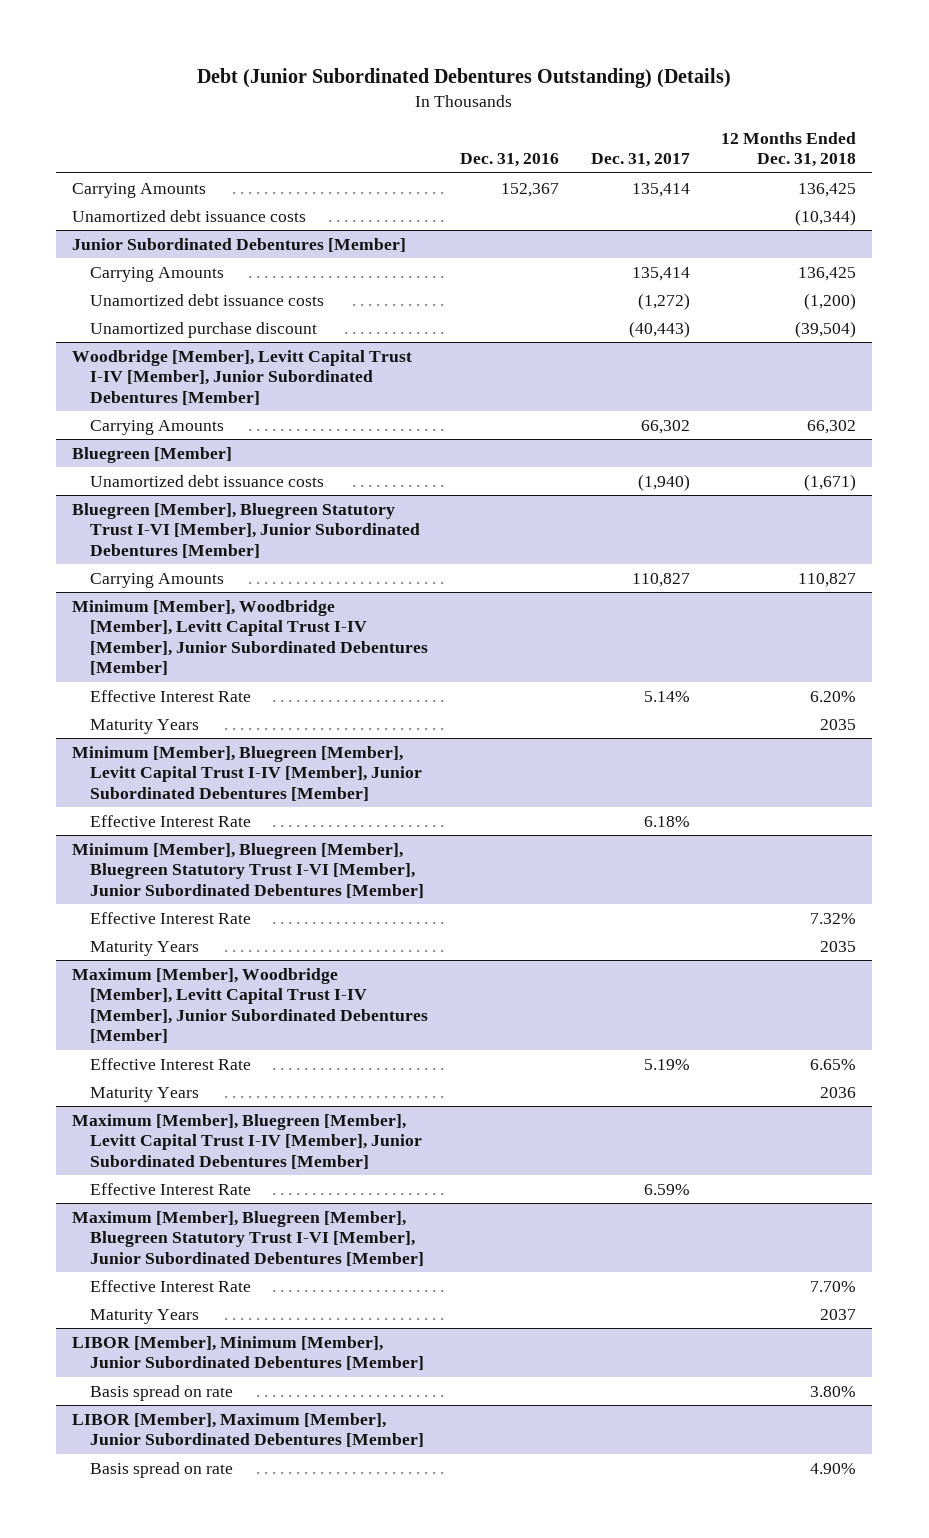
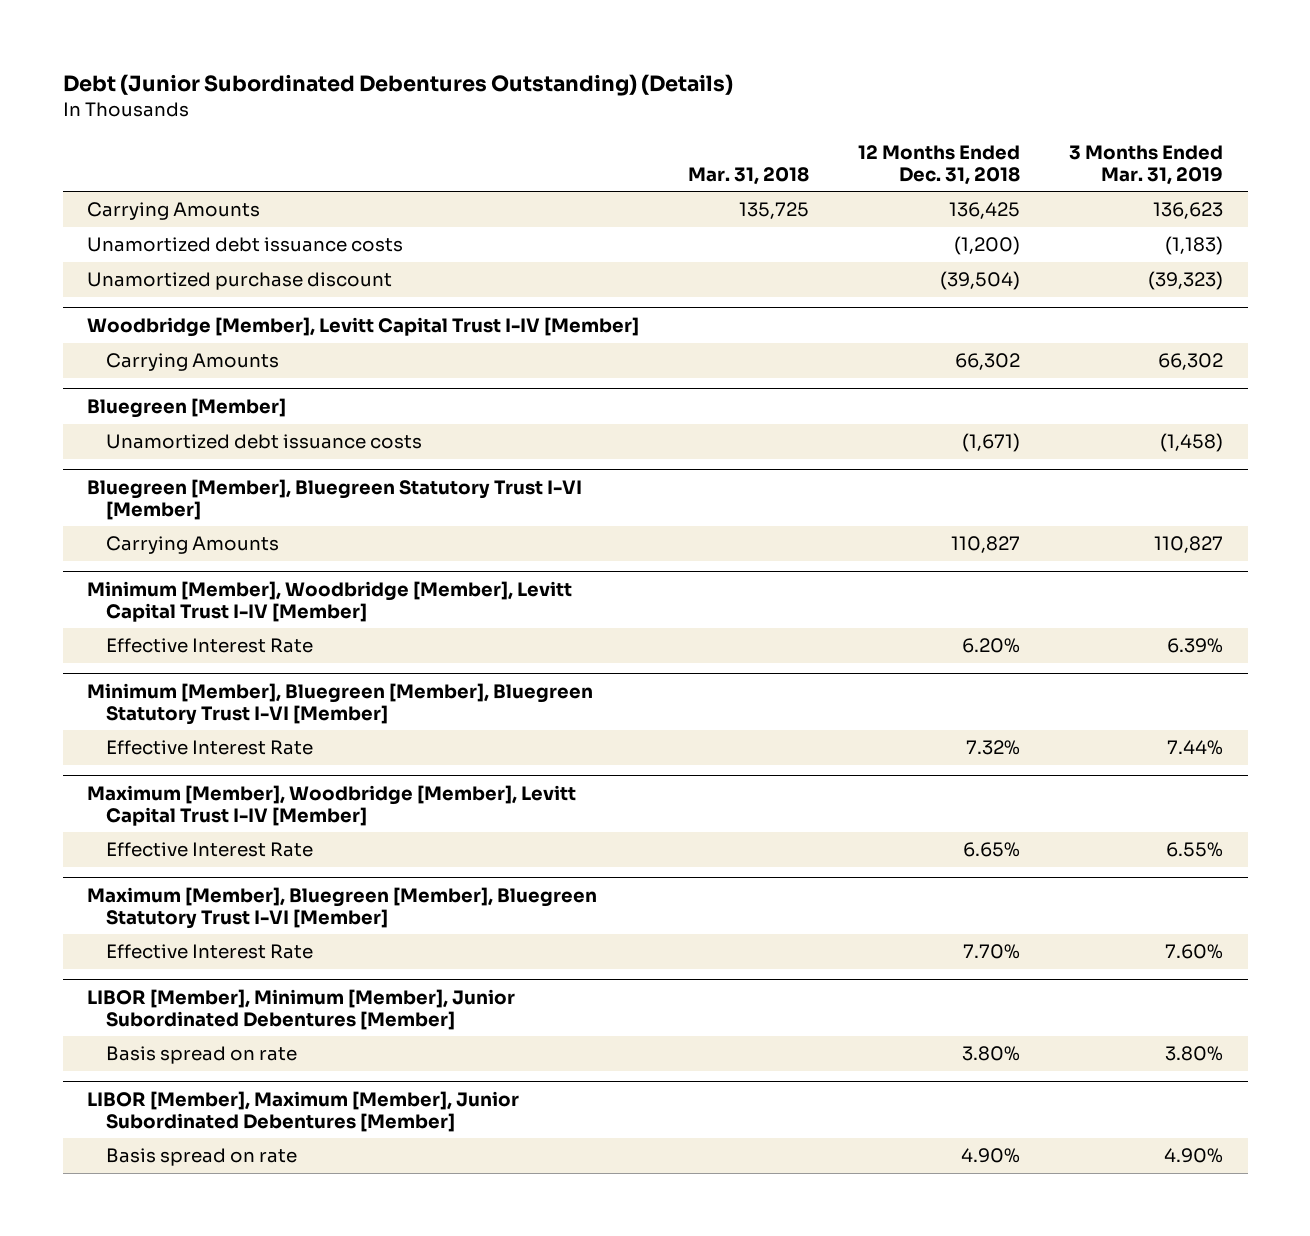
- | Dec. 31, 2016 | Dec. 31, 2017 | 12 Months Ended Dec. 31, 2018
+ | Mar. 31, 2018 | 12 Months Ended Dec. 31, 2018 | 3 Months Ended Mar. 31, 2019
- Unamortized debt issuance costs | | | (10,344)
- Junior Subordinated Debentures [Member]
- Carrying Amounts | | 135,414 | 136,425
- Woodbridge [Member], Levitt Capital Trust I-IV [Member], Junior Subordinated Debentures [Member]
+ Woodbridge [Member], Levitt Capital Trust I-IV [Member]
- Bluegreen [Member], Bluegreen Statutory Trust I-VI [Member], Junior Subordinated Debentures [Member]
+ Bluegreen [Member], Bluegreen Statutory Trust I-VI [Member]
- Minimum [Member], Woodbridge [Member], Levitt Capital Trust I-IV [Member], Junior Subordinated Debentures [Member]
+ Minimum [Member], Woodbridge [Member], Levitt Capital Trust I-IV [Member]
- Maturity Years | | | 2035
- Minimum [Member], Bluegreen [Member], Levitt Capital Trust I-IV [Member], Junior Subordinated Debentures [Member]
- Effective Interest Rate | | 6.18% |
- Minimum [Member], Bluegreen [Member], Bluegreen Statutory Trust I-VI [Member], Junior Subordinated Debentures [Member]
+ Minimum [Member], Bluegreen [Member], Bluegreen Statutory Trust I-VI [Member]
- Maturity Years | | | 2035
- Maximum [Member], Woodbridge [Member], Levitt Capital Trust I-IV [Member], Junior Subordinated Debentures [Member]
+ Maximum [Member], Woodbridge [Member], Levitt Capital Trust I-IV [Member]
- Maturity Years | | | 2036
- Maximum [Member], Bluegreen [Member], Levitt Capital Trust I-IV [Member], Junior Subordinated Debentures [Member]
- Effective Interest Rate | | 6.59% |
- Maximum [Member], Bluegreen [Member], Bluegreen Statutory Trust I-VI [Member], Junior Subordinated Debentures [Member]
+ Maximum [Member], Bluegreen [Member], Bluegreen Statutory Trust I-VI [Member]
- Maturity Years | | | 2037

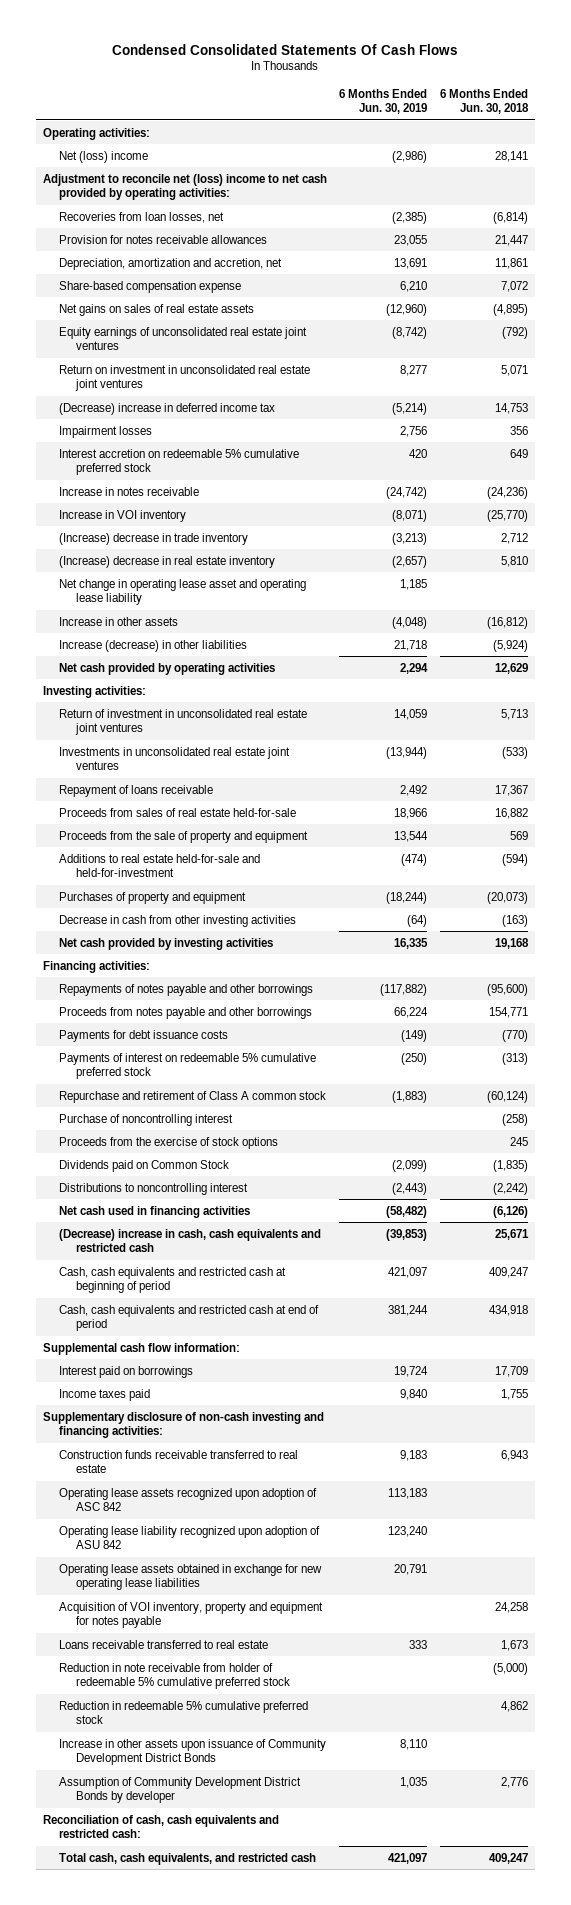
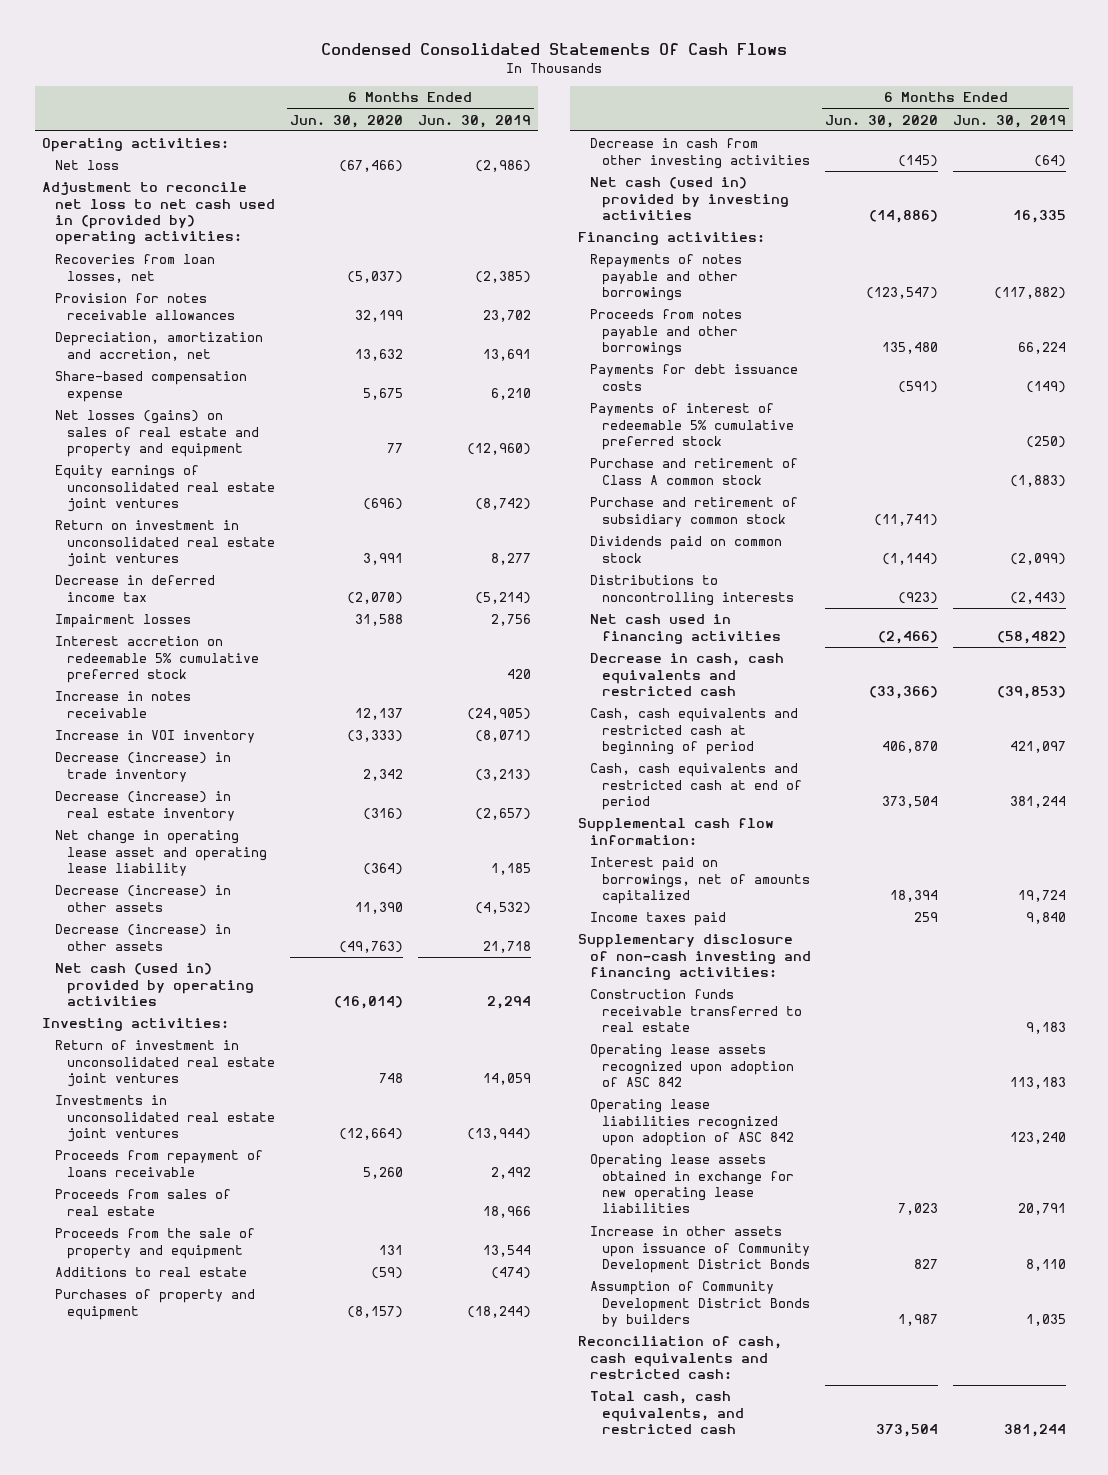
- | 6 Months Ended Jun. 30, 2019 | 6 Months Ended Jun. 30, 2018
+ | 6 Months Ended Jun. 30, 2020 | 6 Months Ended Jun. 30, 2019
- Net (loss) income | (2,986) | 28,141
- Adjustment to reconcile net (loss) income to net cash provided by operating activities:
+ Net loss | (67,466) | (2,986)
+ Adjustment to reconcile net loss to net cash used in (provided by) operating activities:
- Provision for notes receivable allowances | 23,055 | 21,447
+ Provision for notes receivable allowances | 32,199 | 23,702
- Net gains on sales of real estate assets | (12,960) | (4,895)
+ Net losses (gains) on sales of real estate and property and equipment | 77 | (12,960)
- (Decrease) increase in deferred income tax | (5,214) | 14,753
+ Decrease in deferred income tax | (2,070) | (5,214)
- Increase in notes receivable | (24,742) | (24,236)
+ Increase in notes receivable | 12,137 | (24,905)
- (Increase) decrease in trade inventory | (3,213) | 2,712
- (Increase) decrease in real estate inventory | (2,657) | 5,810
+ Decrease (increase) in trade inventory | 2,342 | (3,213)
+ Decrease (increase) in real estate inventory | (316) | (2,657)
- Increase in other assets | (4,048) | (16,812)
- Increase (decrease) in other liabilities | 21,718 | (5,924)
- Net cash provided by operating activities | 2,294 | 12,629
+ Decrease (increase) in other assets | 11,390 | (4,532)
+ Decrease (increase) in other assets | (49,763) | 21,718
+ Net cash (used in) provided by operating activities | (16,014) | 2,294
- Repayment of loans receivable | 2,492 | 17,367
- Proceeds from sales of real estate held-for-sale | 18,966 | 16,882
+ Proceeds from repayment of loans receivable | 5,260 | 2,492
+ Proceeds from sales of real estate | | 18,966
- Additions to real estate held-for-sale and held-for-investment | (474) | (594)
+ Additions to real estate | (59) | (474)
- Net cash provided by investing activities | 16,335 | 19,168
+ Net cash (used in) provided by investing activities | (14,886) | 16,335
- Payments of interest on redeemable 5% cumulative preferred stock | (250) | (313)
- Repurchase and retirement of Class A common stock | (1,883) | (60,124)
- Purchase of noncontrolling interest | | (258)
- Proceeds from the exercise of stock options | | 245
- Dividends paid on Common Stock | (2,099) | (1,835)
- Distributions to noncontrolling interest | (2,443) | (2,242)
+ Payments of interest of redeemable 5% cumulative preferred stock | | (250)
+ Purchase and retirement of Class A common stock | | (1,883)
+ Purchase and retirement of subsidiary common stock | (11,741) |
+ Dividends paid on common stock | (1,144) | (2,099)
+ Distributions to noncontrolling interests | (923) | (2,443)
- (Decrease) increase in cash, cash equivalents and restricted cash | (39,853) | 25,671
+ Decrease in cash, cash equivalents and restricted cash | (33,366) | (39,853)
- Interest paid on borrowings | 19,724 | 17,709
+ Interest paid on borrowings, net of amounts capitalized | 18,394 | 19,724
- Operating lease liability recognized upon adoption of ASU 842 | 123,240 |
+ Operating lease liabilities recognized upon adoption of ASC 842 | | 123,240
- Acquisition of VOI inventory, property and equipment for notes payable | | 24,258
- Loans receivable transferred to real estate | 333 | 1,673
- Reduction in note receivable from holder of redeemable 5% cumulative preferred stock | | (5,000)
- Reduction in redeemable 5% cumulative preferred stock | | 4,862
- Assumption of Community Development District Bonds by developer | 1,035 | 2,776
+ Assumption of Community Development District Bonds by builders | 1,987 | 1,035
- Total cash, cash equivalents, and restricted cash | 421,097 | 409,247
+ Total cash, cash equivalents, and restricted cash | 373,504 | 381,244

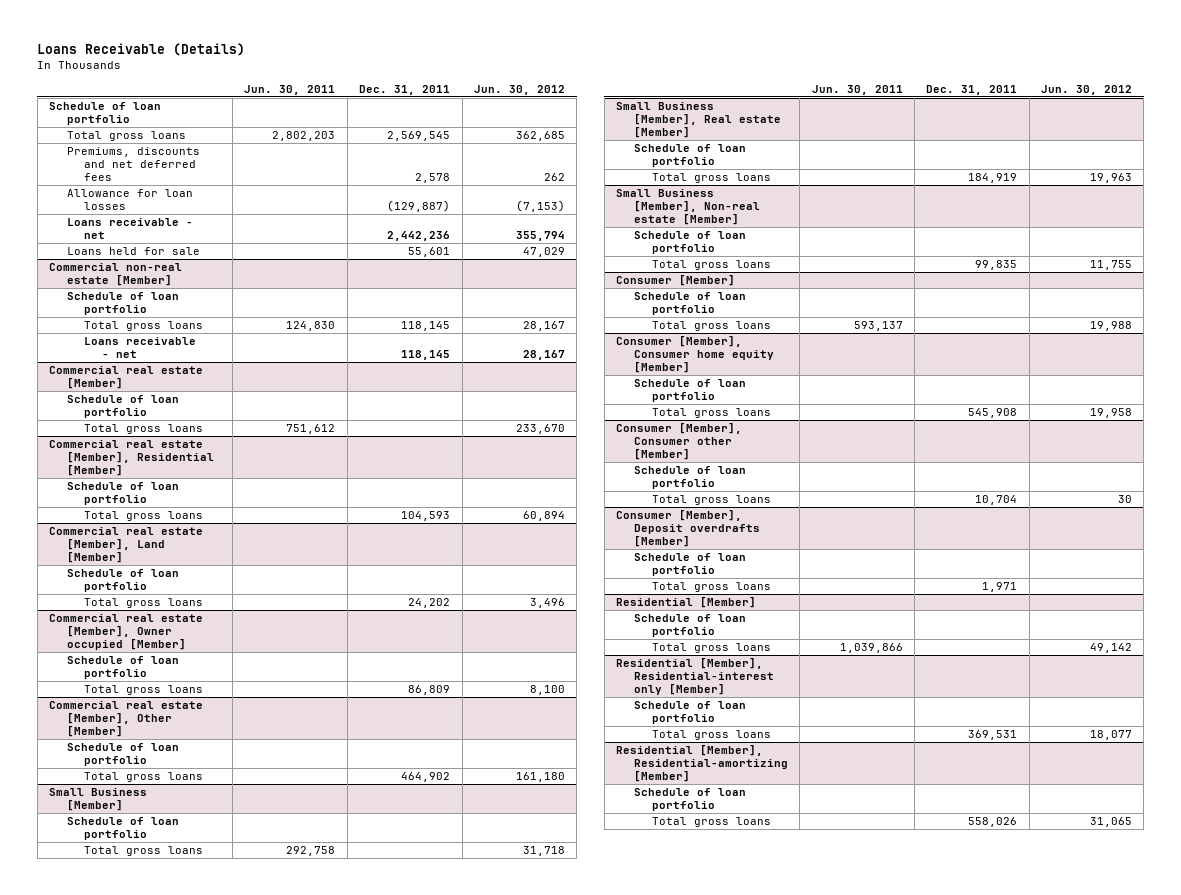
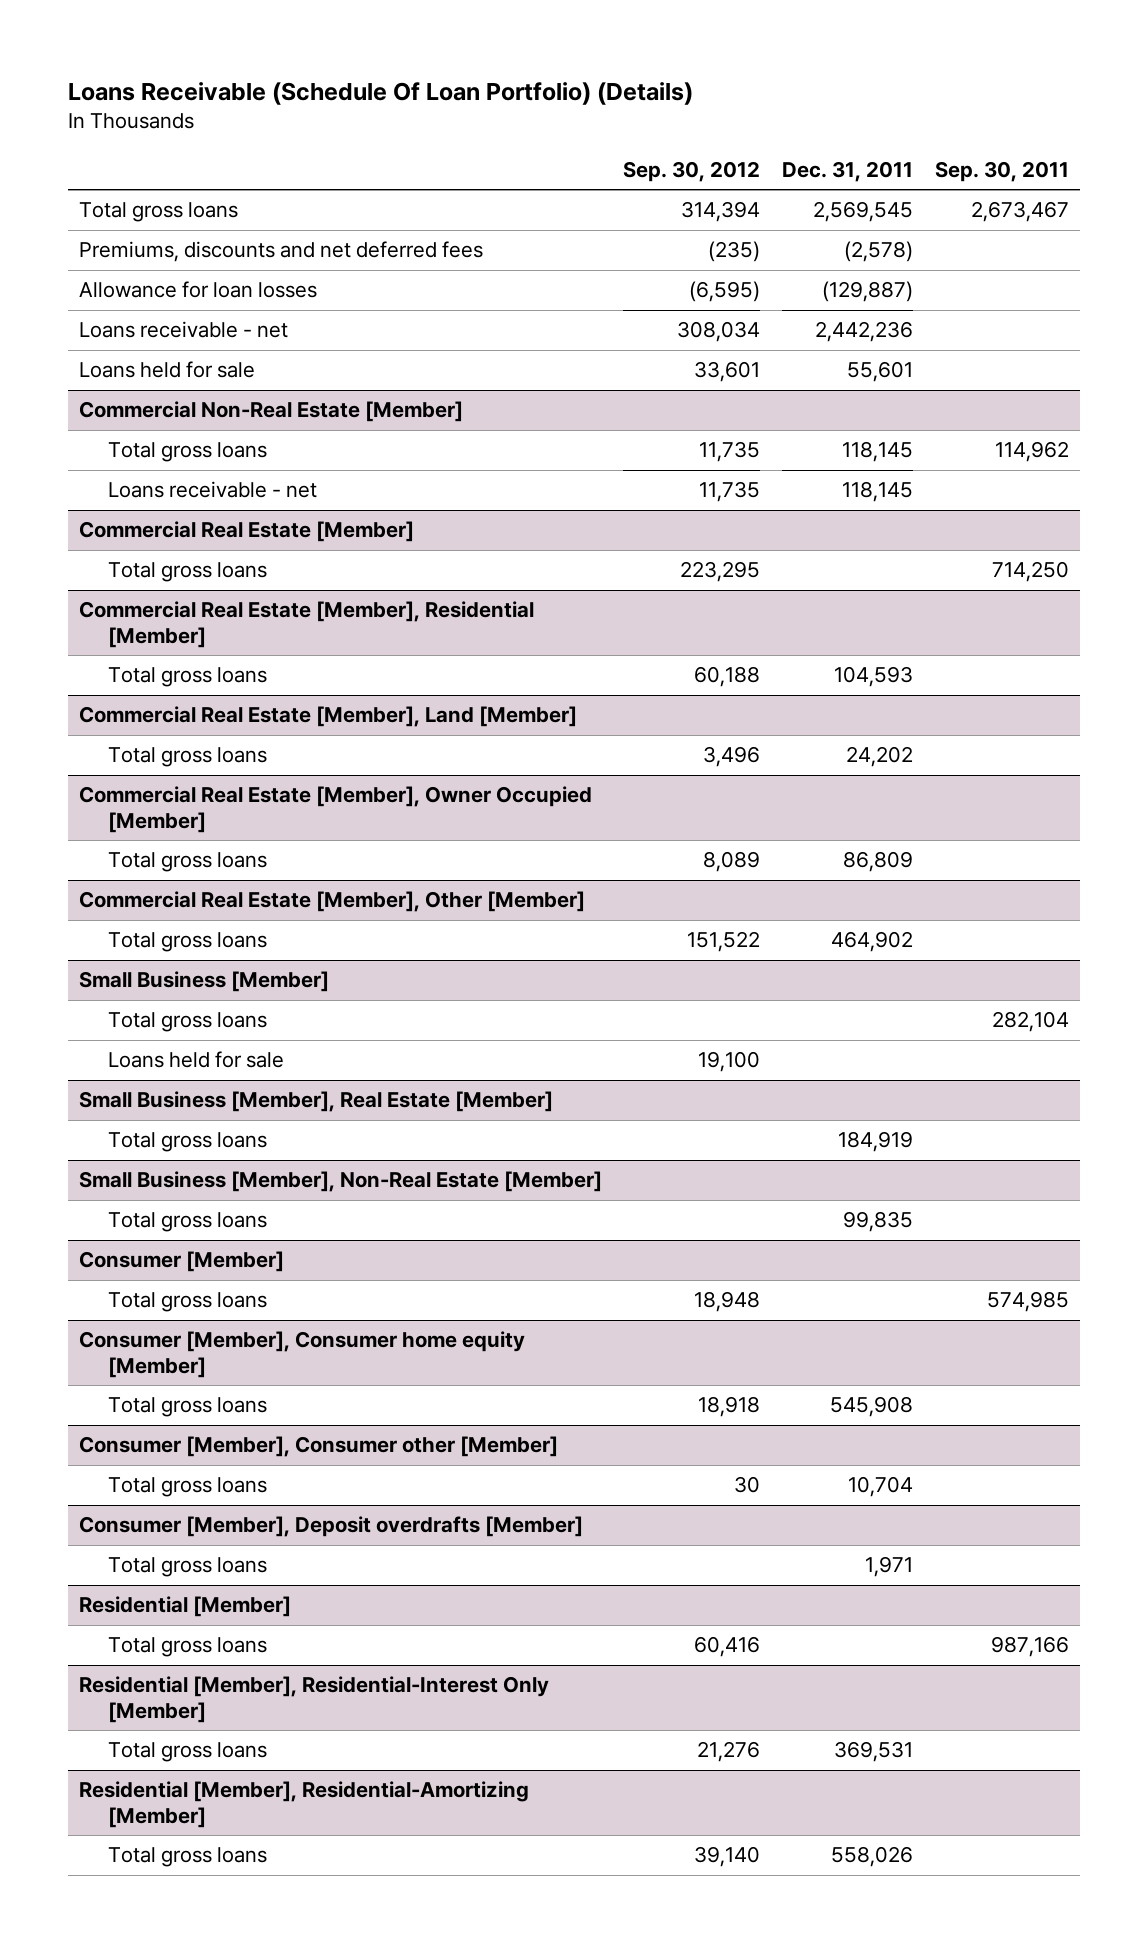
- Loans Receivable (Details)
+ Loans Receivable (Schedule Of Loan Portfolio) (Details)
- | Jun. 30, 2011 | Dec. 31, 2011 | Jun. 30, 2012
+ | Sep. 30, 2012 | Dec. 31, 2011 | Sep. 30, 2011
- Schedule of loan portfolio
- Premiums, discounts and net deferred fees | | 2,578 | 262
+ Premiums, discounts and net deferred fees | (235) | (2,578) |
- Commercial non-real estate [Member]
- Schedule of loan portfolio
+ Commercial Non-Real Estate [Member]
- Commercial real estate [Member]
- Schedule of loan portfolio
+ Commercial Real Estate [Member]
- Commercial real estate [Member], Residential [Member]
- Schedule of loan portfolio
+ Commercial Real Estate [Member], Residential [Member]
- Commercial real estate [Member], Land [Member]
- Schedule of loan portfolio
+ Commercial Real Estate [Member], Land [Member]
- Commercial real estate [Member], Owner occupied [Member]
- Schedule of loan portfolio
+ Commercial Real Estate [Member], Owner Occupied [Member]
- Commercial real estate [Member], Other [Member]
- Schedule of loan portfolio
+ Commercial Real Estate [Member], Other [Member]
@ Small Business [Member]
- Schedule of loan portfolio
- Small Business [Member], Real estate [Member]
- Schedule of loan portfolio
@ Small Business [Member]
+ Loans held for sale | 19,100 | |
+ Small Business [Member], Real Estate [Member]
- Small Business [Member], Non-real estate [Member]
- Schedule of loan portfolio
+ Small Business [Member], Non-Real Estate [Member]
@ Consumer [Member]
- Schedule of loan portfolio
@ Consumer [Member], Consumer home equity [Member]
- Schedule of loan portfolio
@ Consumer [Member], Consumer other [Member]
- Schedule of loan portfolio
@ Consumer [Member], Deposit overdrafts [Member]
- Schedule of loan portfolio
@ Residential [Member]
- Schedule of loan portfolio
- Residential [Member], Residential-interest only [Member]
- Schedule of loan portfolio
+ Residential [Member], Residential-Interest Only [Member]
- Residential [Member], Residential-amortizing [Member]
- Schedule of loan portfolio
+ Residential [Member], Residential-Amortizing [Member]

